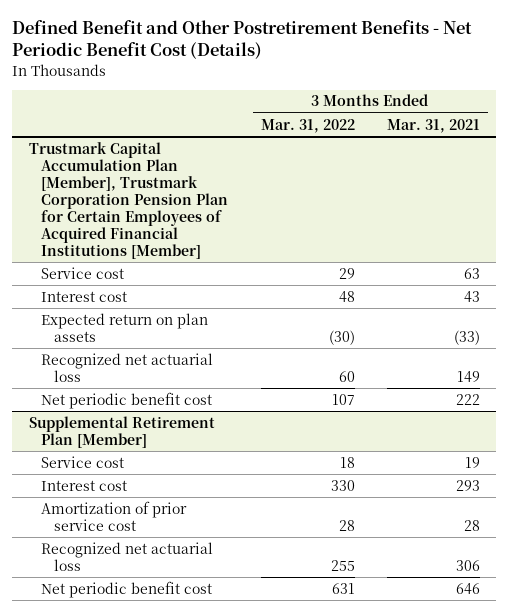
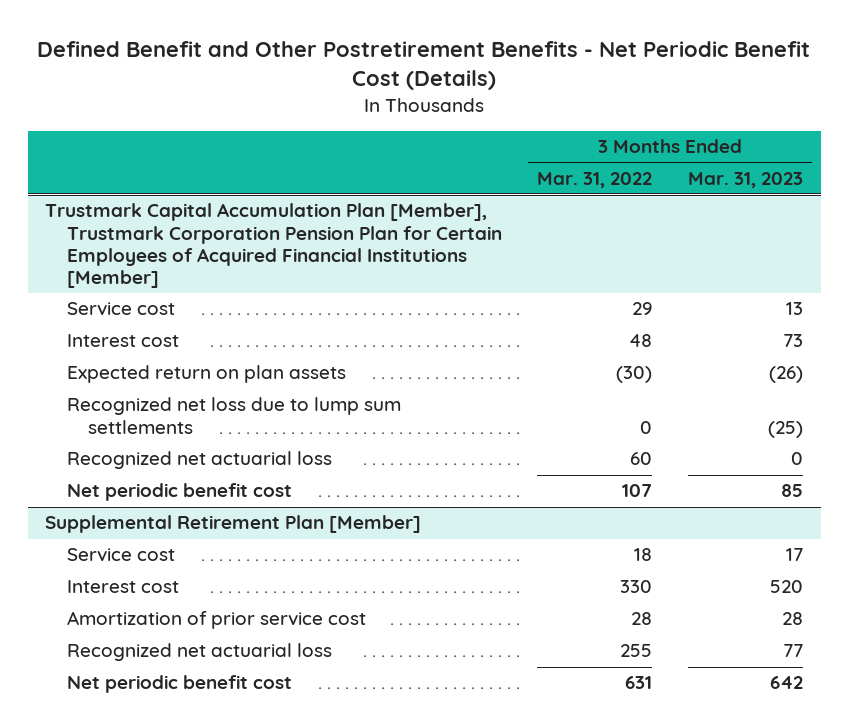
- | 3 Months Ended Mar. 31, 2022 | 3 Months Ended Mar. 31, 2021
+ | 3 Months Ended Mar. 31, 2022 | 3 Months Ended Mar. 31, 2023
@ Trustmark Capital Accumulation Plan [Member], Trustmark Corporation Pension Plan for Certain Employees of Acquired Financial Institutions [Member]
+ Recognized net loss due to lump sum settlements | 0 | (25)

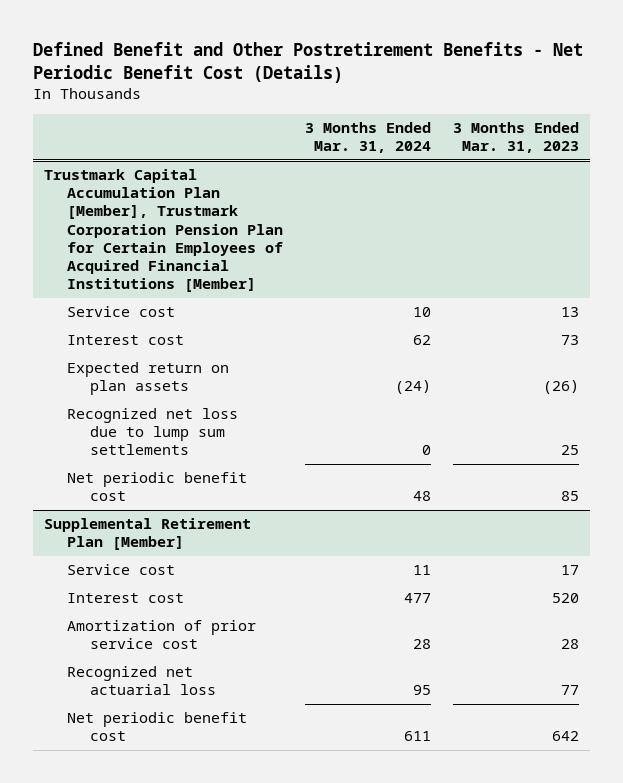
- | 3 Months Ended Mar. 31, 2022 | 3 Months Ended Mar. 31, 2023
+ | 3 Months Ended Mar. 31, 2024 | 3 Months Ended Mar. 31, 2023
@ Trustmark Capital Accumulation Plan [Member], Trustmark Corporation Pension Plan for Certain Employees of Acquired Financial Institutions [Member]
- Recognized net loss due to lump sum settlements | 0 | (25)
- Recognized net actuarial loss | 60 | 0
+ Recognized net loss due to lump sum settlements | 0 | 25

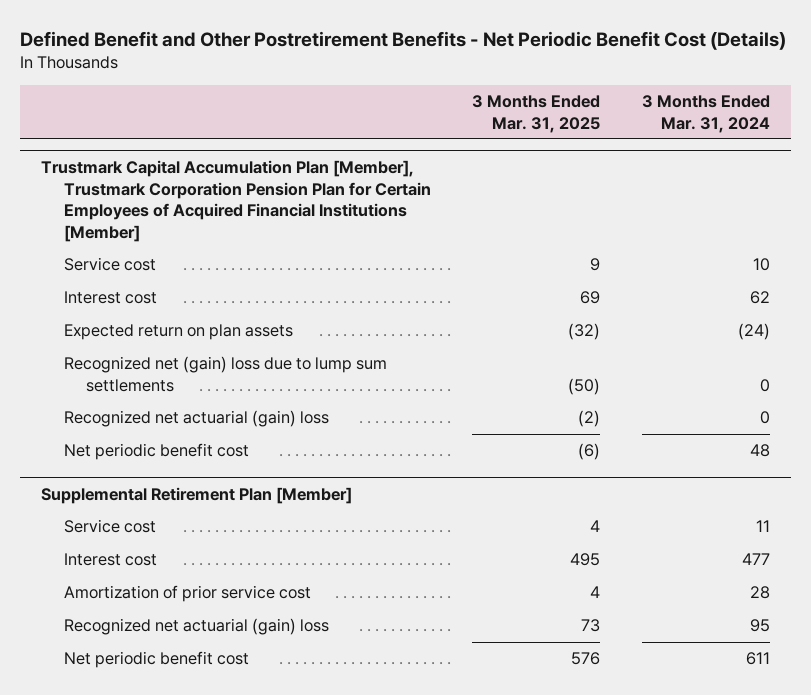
- | 3 Months Ended Mar. 31, 2024 | 3 Months Ended Mar. 31, 2023
+ | 3 Months Ended Mar. 31, 2025 | 3 Months Ended Mar. 31, 2024
@ Trustmark Capital Accumulation Plan [Member], Trustmark Corporation Pension Plan for Certain Employees of Acquired Financial Institutions [Member]
- Recognized net loss due to lump sum settlements | 0 | 25
+ Recognized net (gain) loss due to lump sum settlements | (50) | 0
+ Recognized net actuarial (gain) loss | (2) | 0
@ Supplemental Retirement Plan [Member]
- Recognized net actuarial loss | 95 | 77
+ Recognized net actuarial (gain) loss | 73 | 95

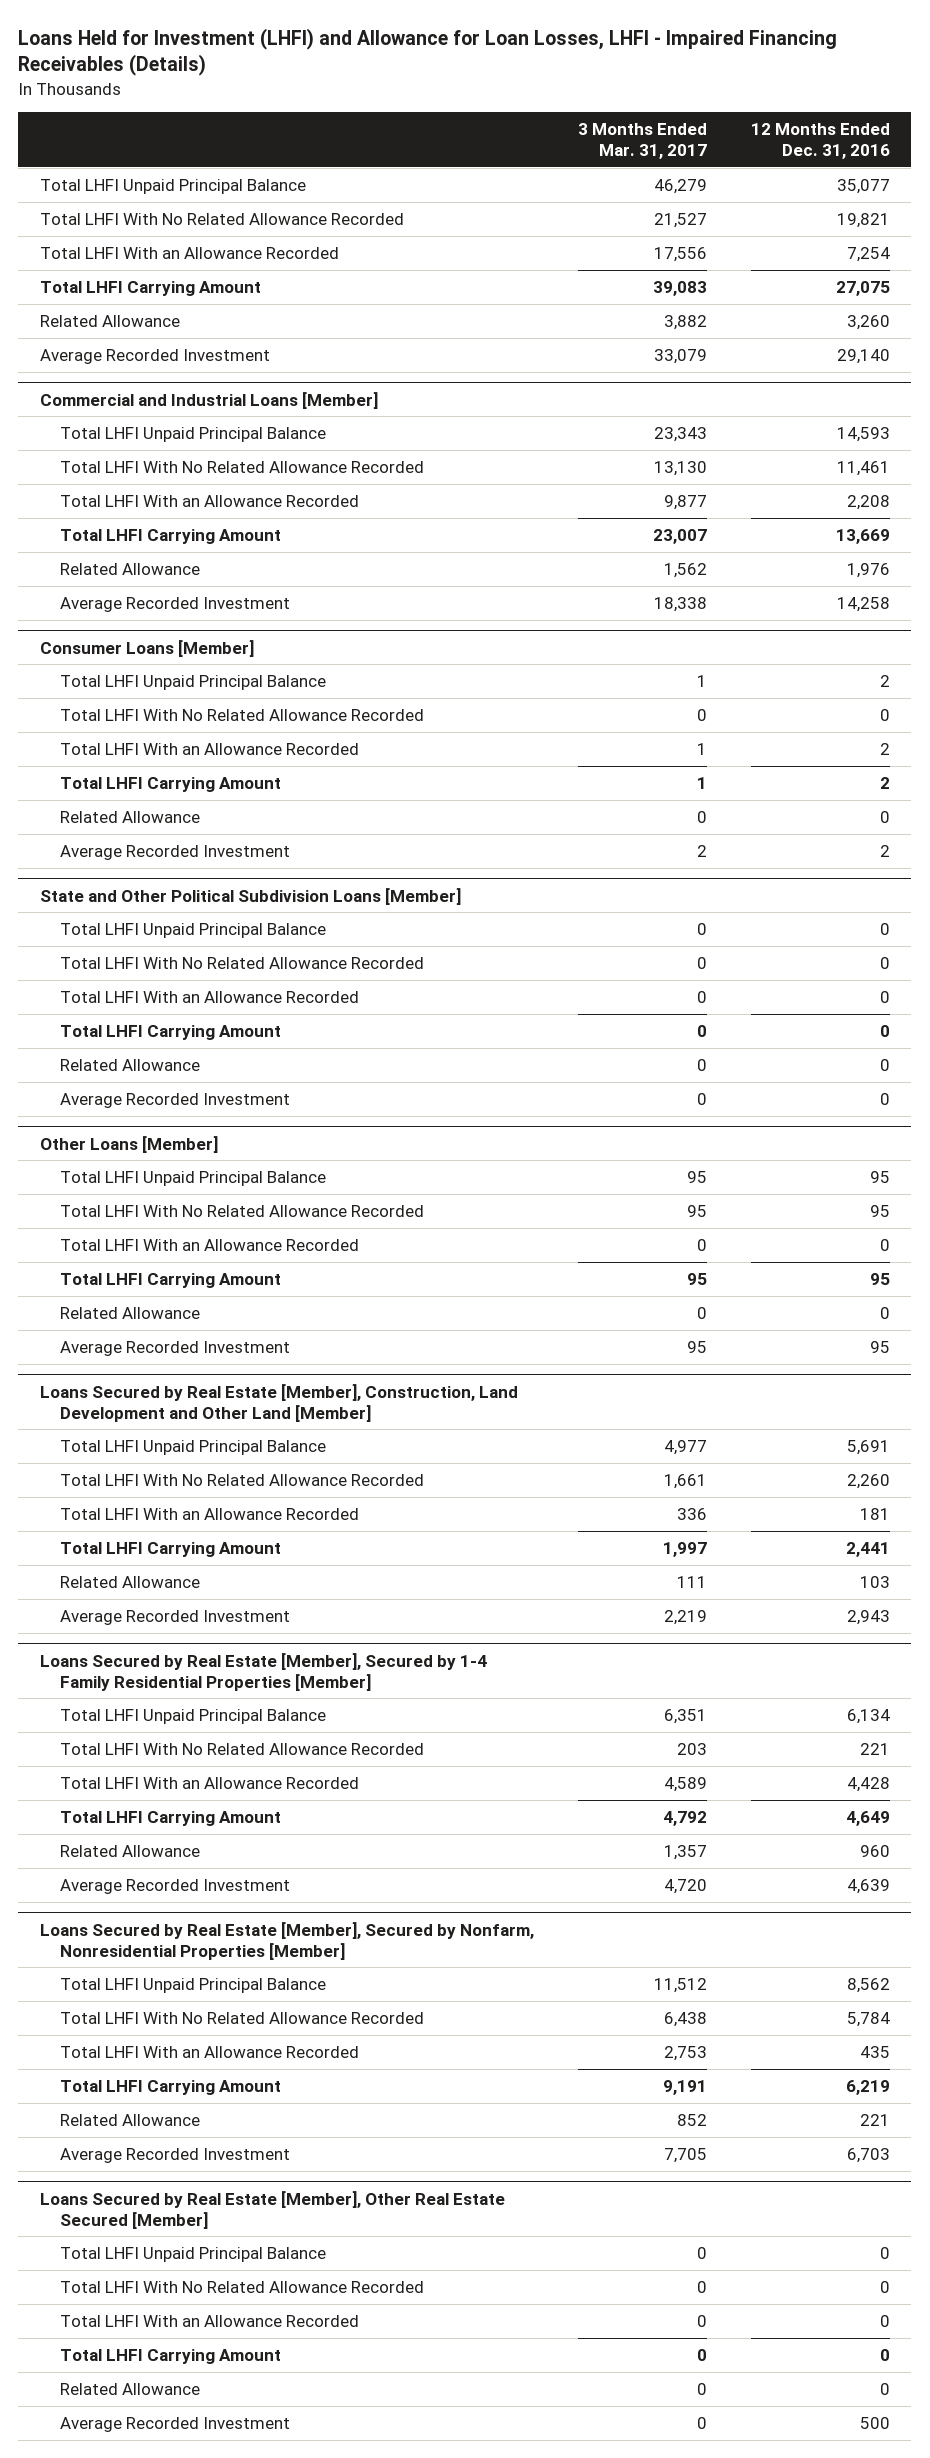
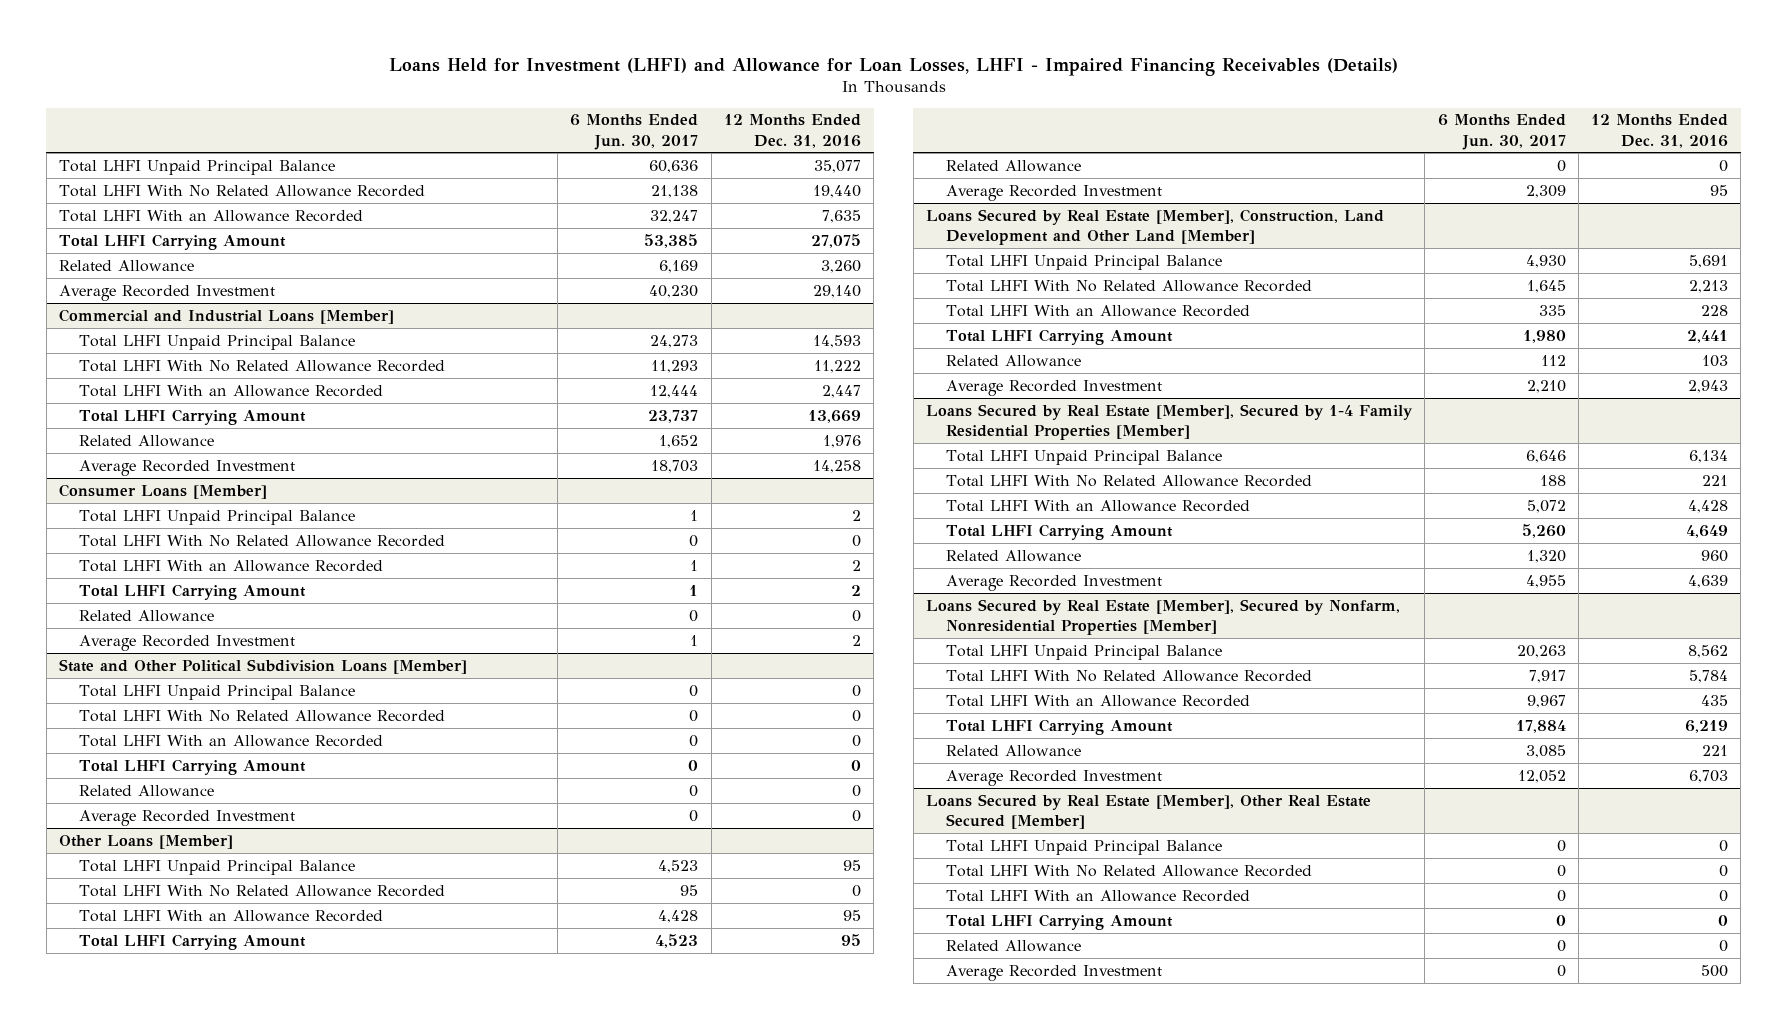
- | 3 Months Ended Mar. 31, 2017 | 12 Months Ended Dec. 31, 2016
+ | 6 Months Ended Jun. 30, 2017 | 12 Months Ended Dec. 31, 2016
- Total LHFI With No Related Allowance Recorded | 21,527 | 19,821
- Total LHFI With an Allowance Recorded | 17,556 | 7,254
+ Total LHFI With No Related Allowance Recorded | 21,138 | 19,440
+ Total LHFI With an Allowance Recorded | 32,247 | 7,635
@ Commercial and Industrial Loans [Member]
- Total LHFI With No Related Allowance Recorded | 13,130 | 11,461
- Total LHFI With an Allowance Recorded | 9,877 | 2,208
+ Total LHFI With No Related Allowance Recorded | 11,293 | 11,222
+ Total LHFI With an Allowance Recorded | 12,444 | 2,447
@ Other Loans [Member]
- Total LHFI With No Related Allowance Recorded | 95 | 95
- Total LHFI With an Allowance Recorded | 0 | 0
+ Total LHFI With No Related Allowance Recorded | 95 | 0
+ Total LHFI With an Allowance Recorded | 4,428 | 95
@ Loans Secured by Real Estate [Member], Construction, Land Development and Other Land [Member]
- Total LHFI With No Related Allowance Recorded | 1,661 | 2,260
- Total LHFI With an Allowance Recorded | 336 | 181
+ Total LHFI With No Related Allowance Recorded | 1,645 | 2,213
+ Total LHFI With an Allowance Recorded | 335 | 228

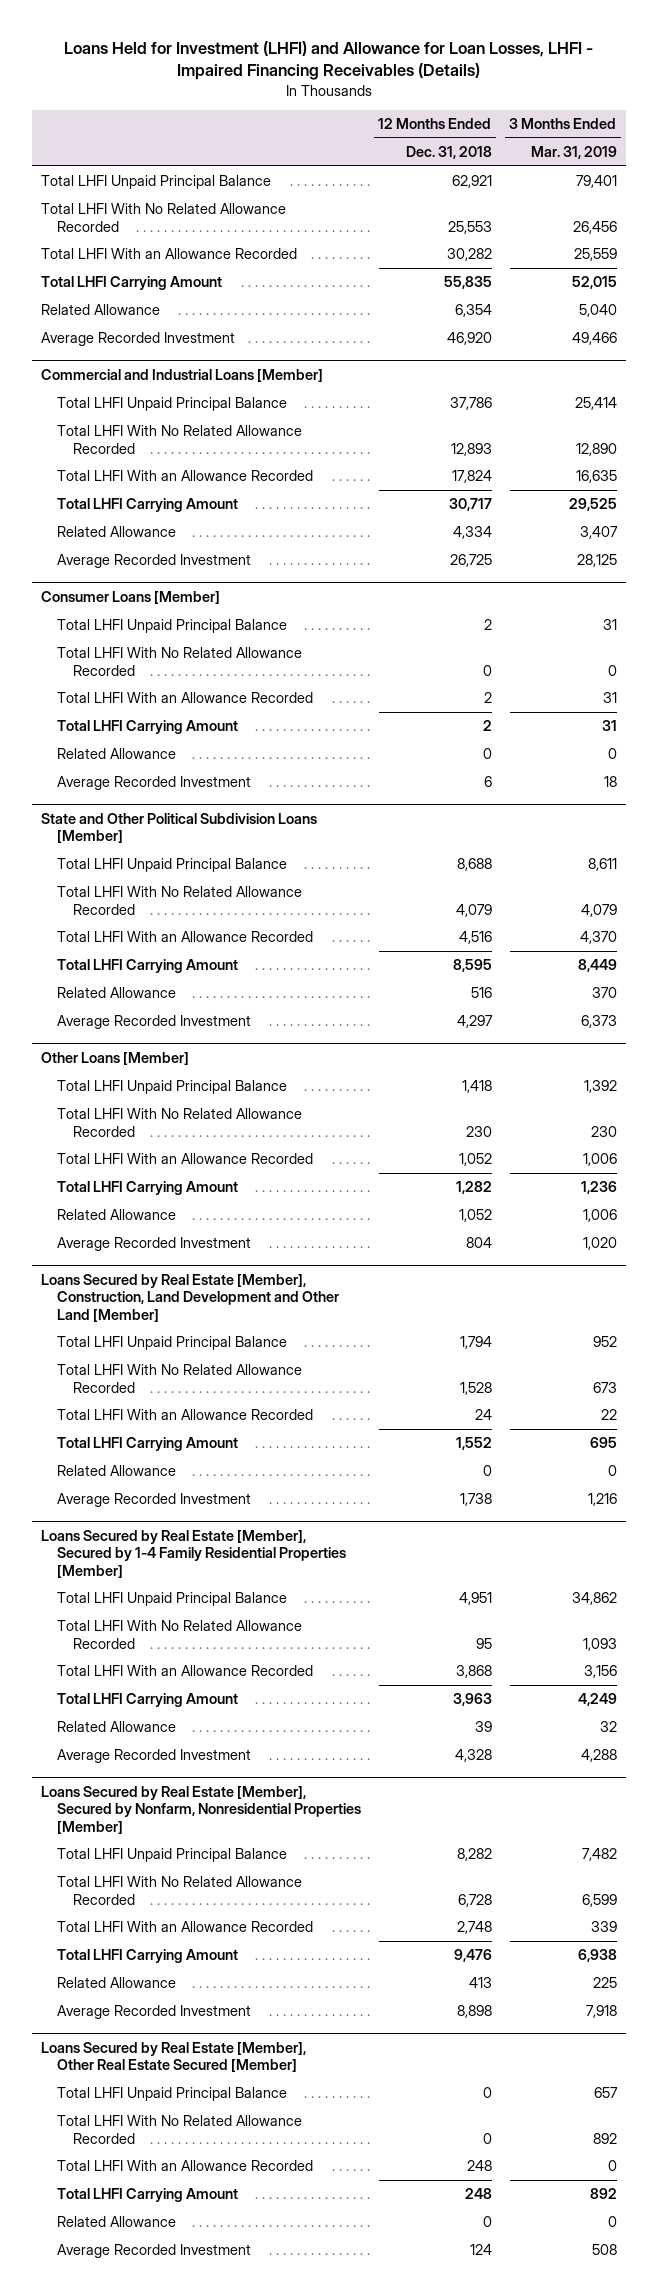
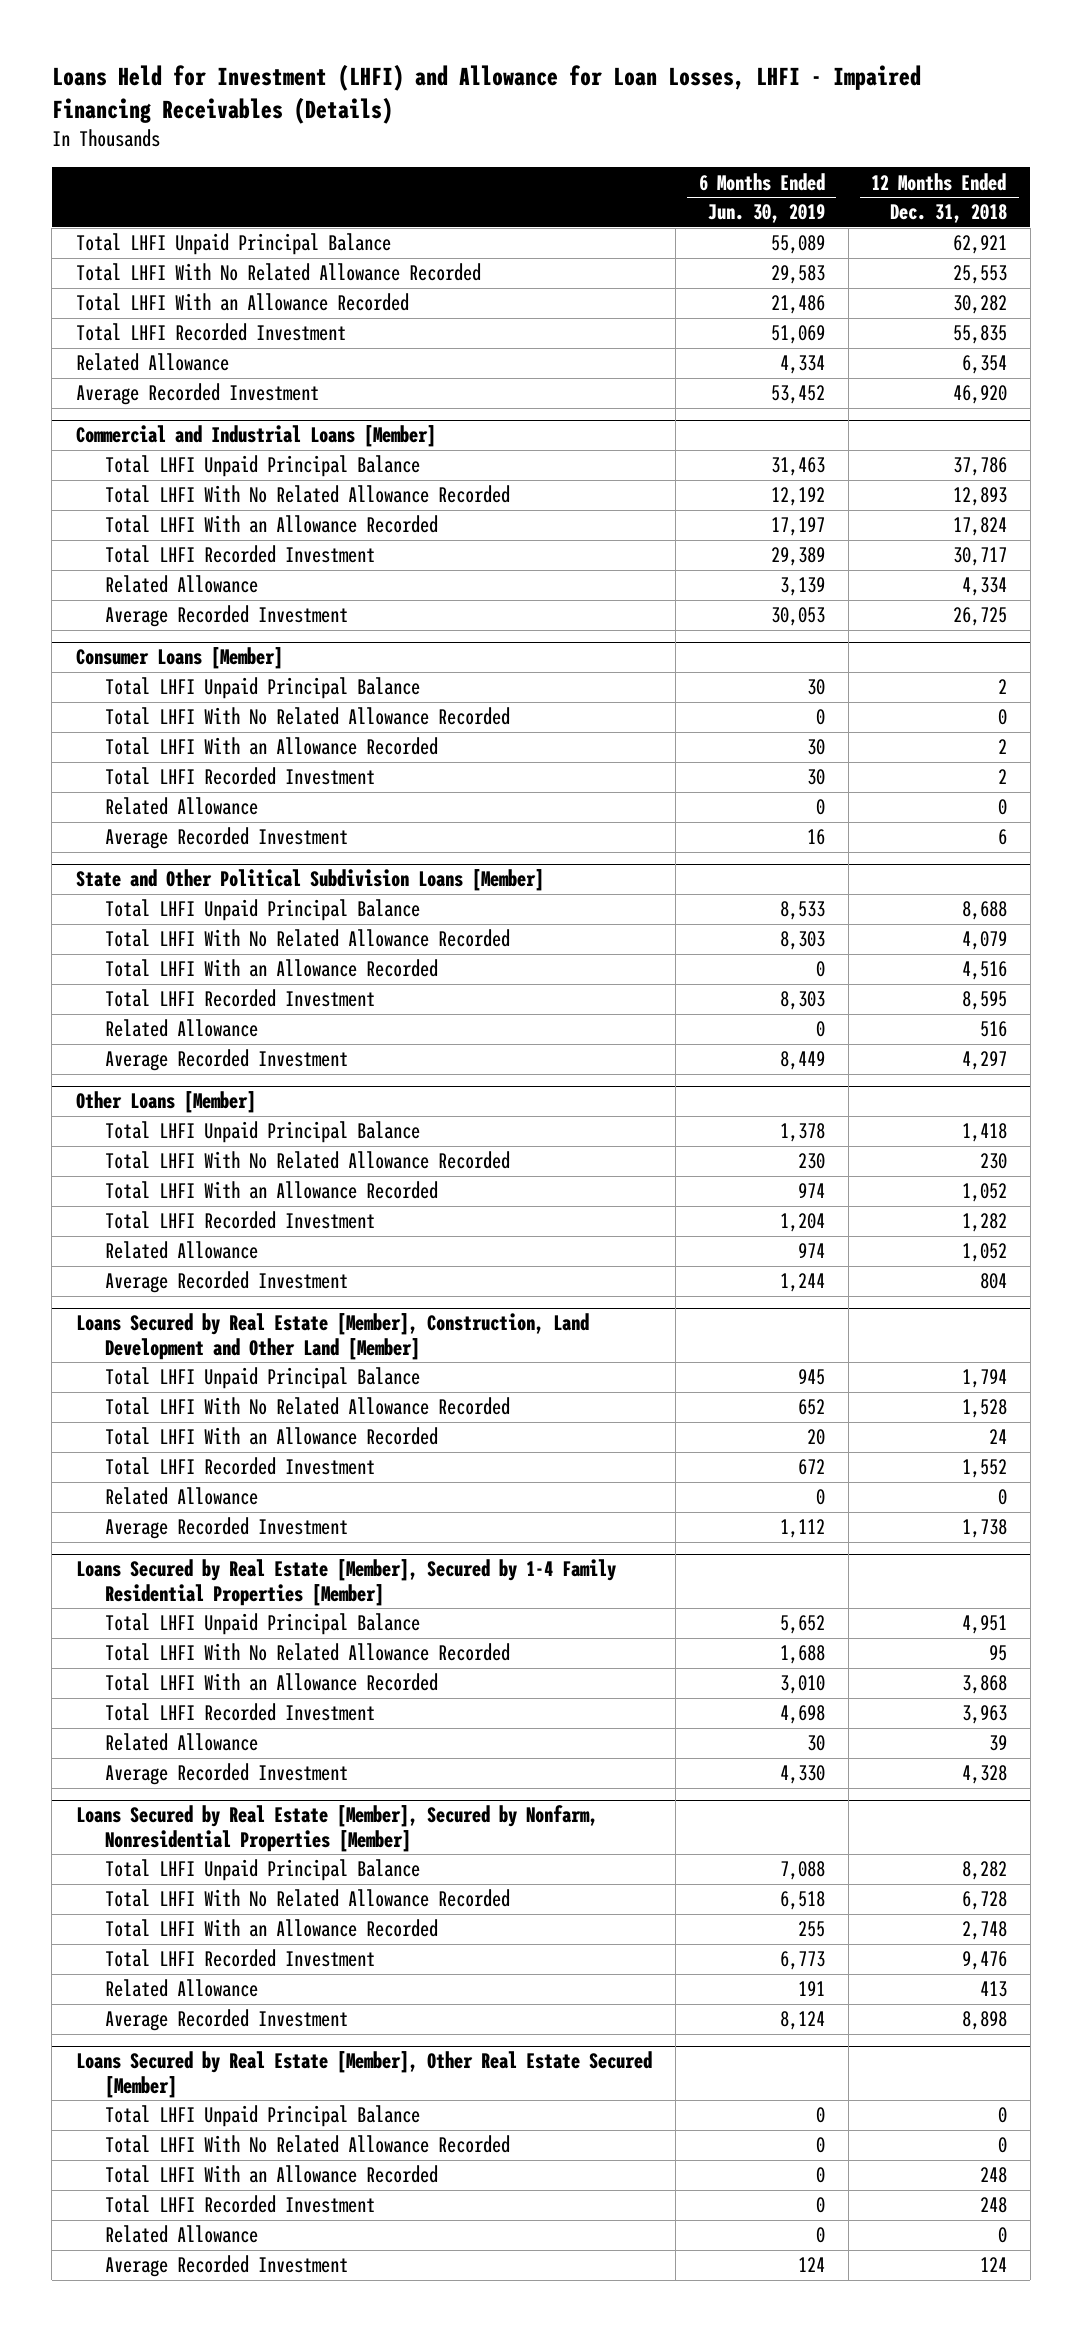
- | 12 Months Ended Dec. 31, 2018 | 3 Months Ended Mar. 31, 2019
+ | 6 Months Ended Jun. 30, 2019 | 12 Months Ended Dec. 31, 2018
- Total LHFI Carrying Amount | 55,835 | 52,015
+ Total LHFI Recorded Investment | 51,069 | 55,835
@ Commercial and Industrial Loans [Member]
- Total LHFI Carrying Amount | 30,717 | 29,525
+ Total LHFI Recorded Investment | 29,389 | 30,717
@ Consumer Loans [Member]
- Total LHFI Carrying Amount | 2 | 31
+ Total LHFI Recorded Investment | 30 | 2
@ State and Other Political Subdivision Loans [Member]
- Total LHFI Carrying Amount | 8,595 | 8,449
+ Total LHFI Recorded Investment | 8,303 | 8,595
@ Other Loans [Member]
- Total LHFI Carrying Amount | 1,282 | 1,236
+ Total LHFI Recorded Investment | 1,204 | 1,282
@ Loans Secured by Real Estate [Member], Construction, Land Development and Other Land [Member]
- Total LHFI Carrying Amount | 1,552 | 695
+ Total LHFI Recorded Investment | 672 | 1,552
@ Loans Secured by Real Estate [Member], Secured by 1-4 Family Residential Properties [Member]
- Total LHFI Carrying Amount | 3,963 | 4,249
+ Total LHFI Recorded Investment | 4,698 | 3,963
@ Loans Secured by Real Estate [Member], Secured by Nonfarm, Nonresidential Properties [Member]
- Total LHFI Carrying Amount | 9,476 | 6,938
+ Total LHFI Recorded Investment | 6,773 | 9,476
@ Loans Secured by Real Estate [Member], Other Real Estate Secured [Member]
- Total LHFI Carrying Amount | 248 | 892
+ Total LHFI Recorded Investment | 0 | 248

